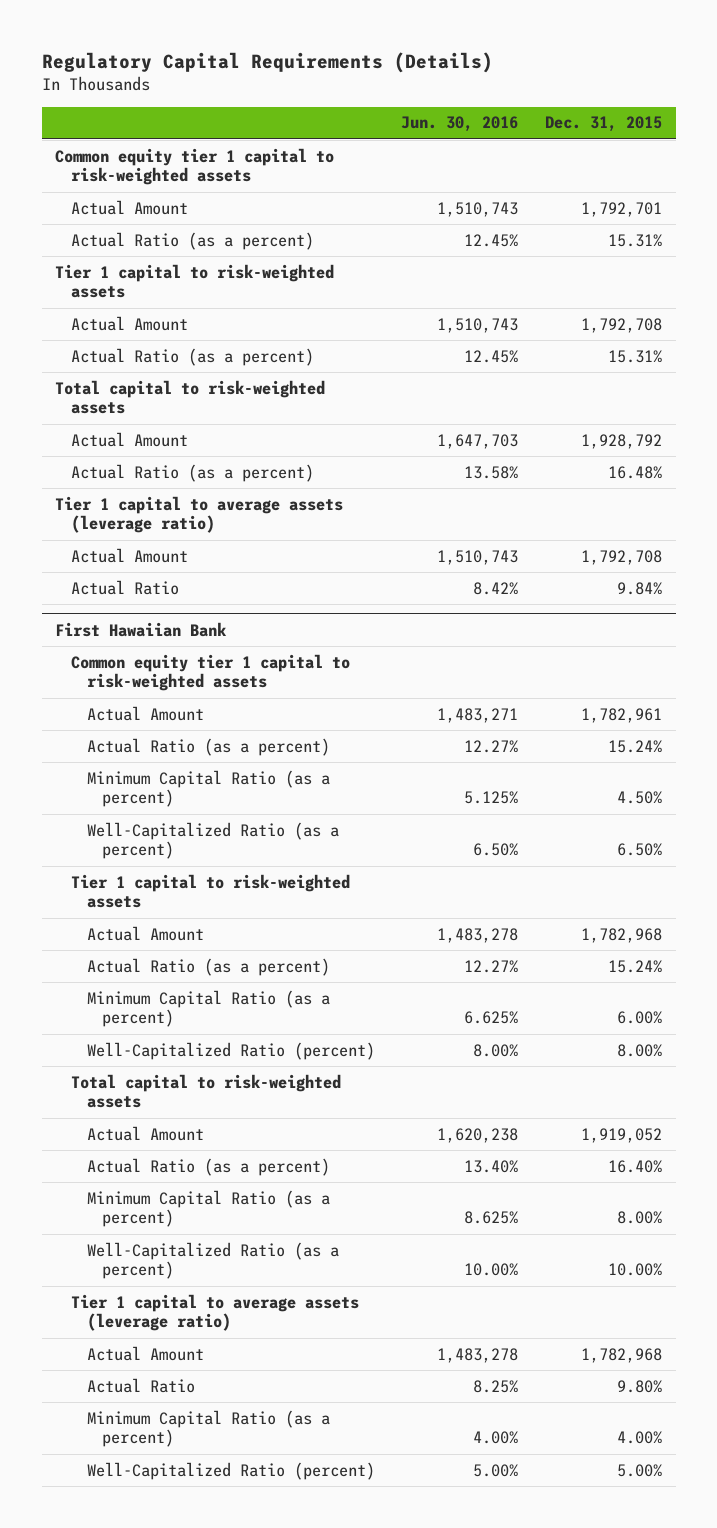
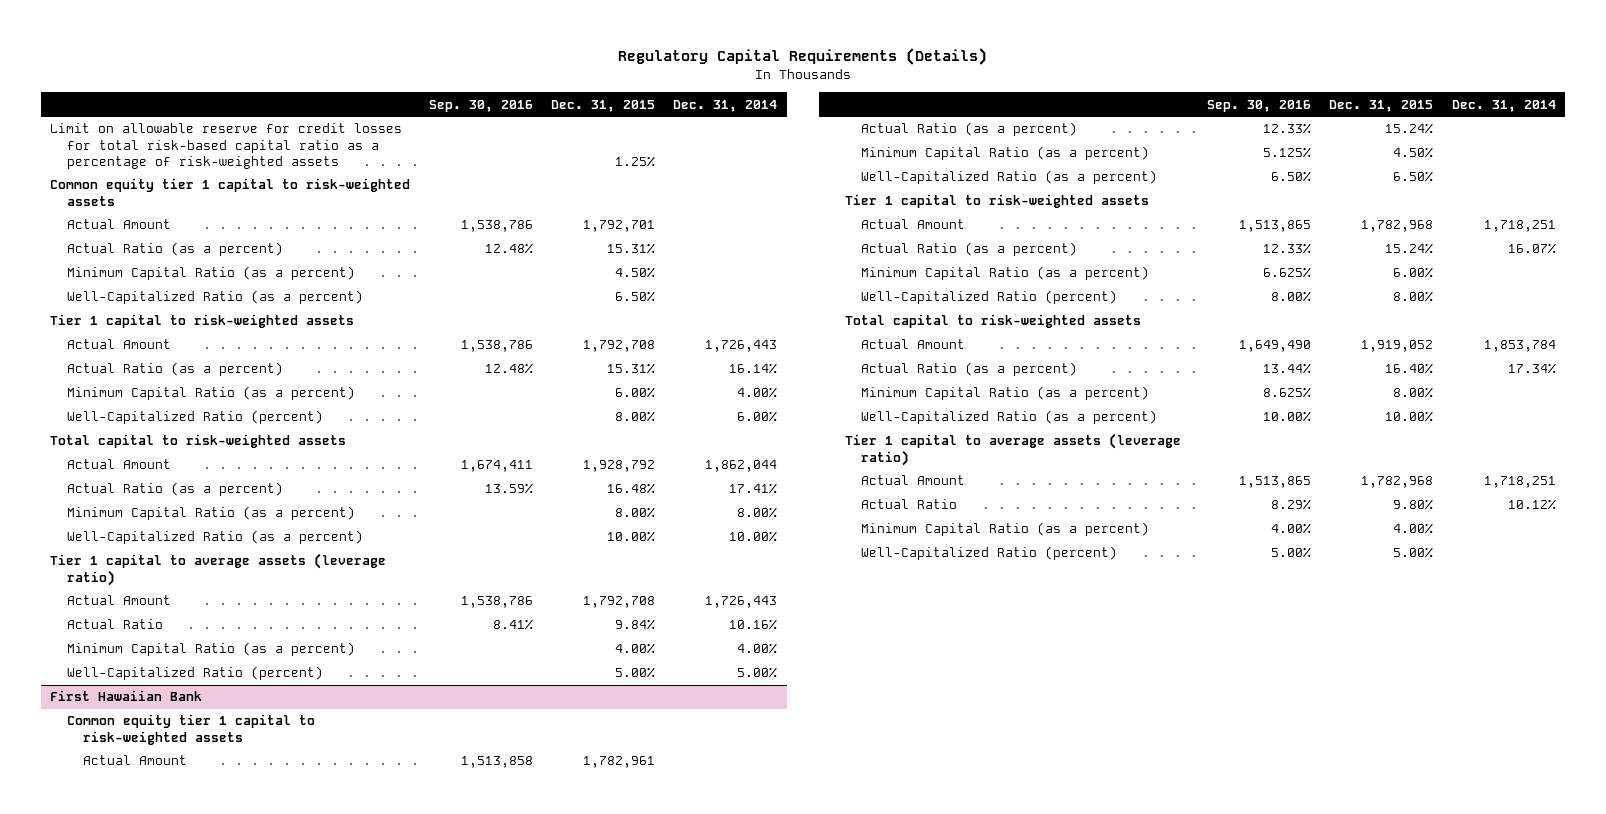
- | Jun. 30, 2016 | Dec. 31, 2015
+ | Sep. 30, 2016 | Dec. 31, 2015 | Dec. 31, 2014
+ Limit on allowable reserve for credit losses for total risk-based capital ratio as a percentage of risk-weighted assets | | 1.25% |
+ Minimum Capital Ratio (as a percent) | | 4.50% |
+ Well-Capitalized Ratio (as a percent) | | 6.50% |
+ Minimum Capital Ratio (as a percent) | | 6.00% | 4.00%
+ Well-Capitalized Ratio (percent) | | 8.00% | 6.00%
+ Minimum Capital Ratio (as a percent) | | 8.00% | 8.00%
+ Well-Capitalized Ratio (as a percent) | | 10.00% | 10.00%
+ Minimum Capital Ratio (as a percent) | | 4.00% | 4.00%
+ Well-Capitalized Ratio (percent) | | 5.00% | 5.00%

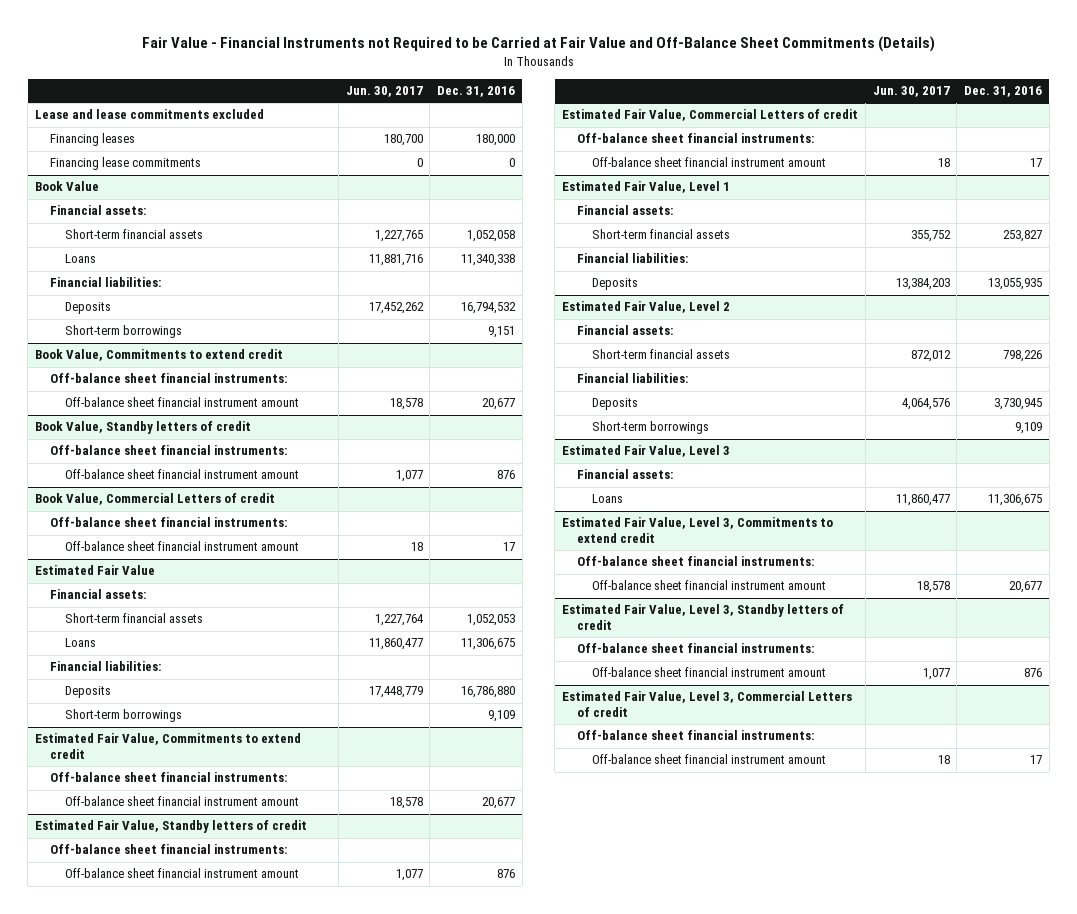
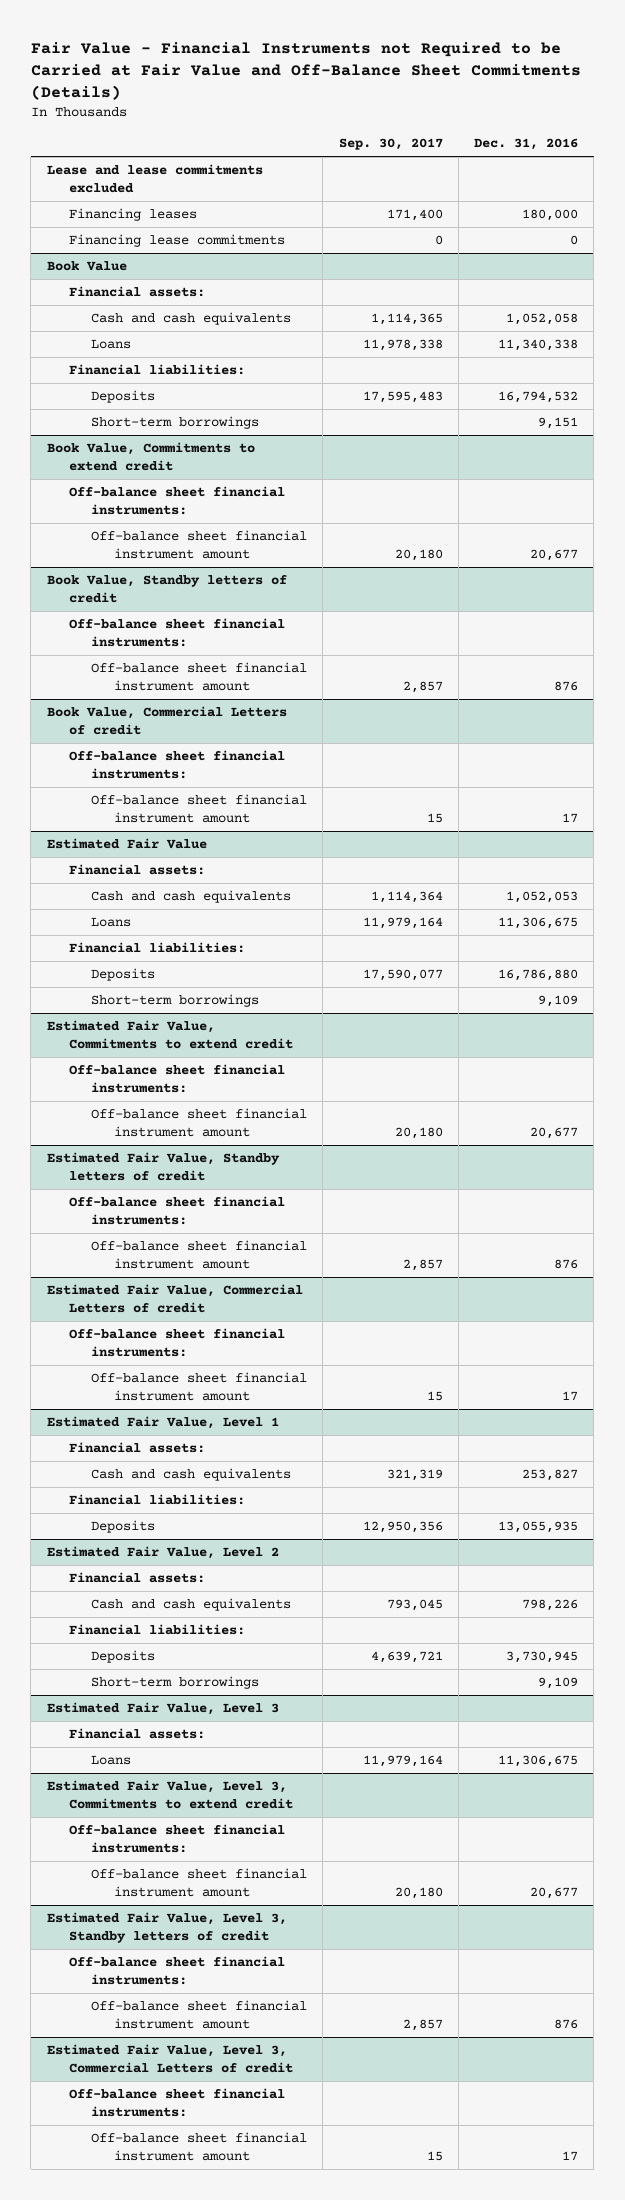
- | Jun. 30, 2017 | Dec. 31, 2016
+ | Sep. 30, 2017 | Dec. 31, 2016
@ Book Value
- Short-term financial assets | 1,227,765 | 1,052,058
+ Cash and cash equivalents | 1,114,365 | 1,052,058
@ Estimated Fair Value
- Short-term financial assets | 1,227,764 | 1,052,053
+ Cash and cash equivalents | 1,114,364 | 1,052,053
@ Estimated Fair Value, Level 1
- Short-term financial assets | 355,752 | 253,827
+ Cash and cash equivalents | 321,319 | 253,827
@ Estimated Fair Value, Level 2
- Short-term financial assets | 872,012 | 798,226
+ Cash and cash equivalents | 793,045 | 798,226

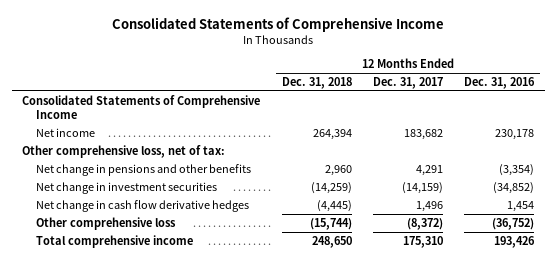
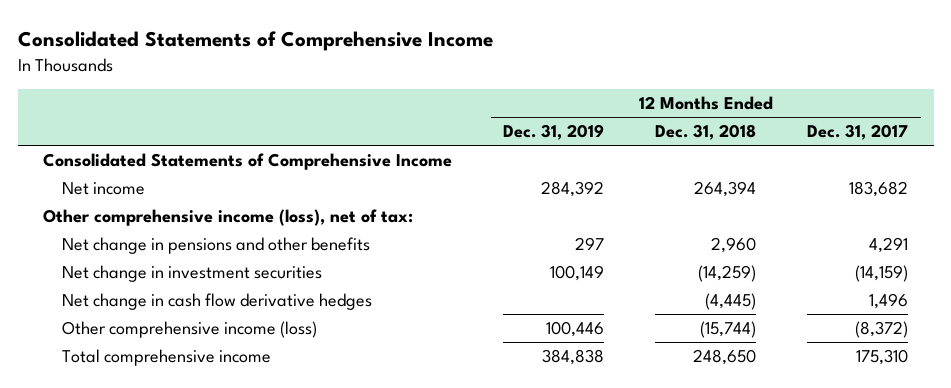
- | 12 Months Ended Dec. 31, 2018 | 12 Months Ended Dec. 31, 2017 | 12 Months Ended Dec. 31, 2016
+ | 12 Months Ended Dec. 31, 2019 | 12 Months Ended Dec. 31, 2018 | 12 Months Ended Dec. 31, 2017
- Other comprehensive loss, net of tax:
+ Other comprehensive income (loss), net of tax:
- Other comprehensive loss | (15,744) | (8,372) | (36,752)
+ Other comprehensive income (loss) | 100,446 | (15,744) | (8,372)

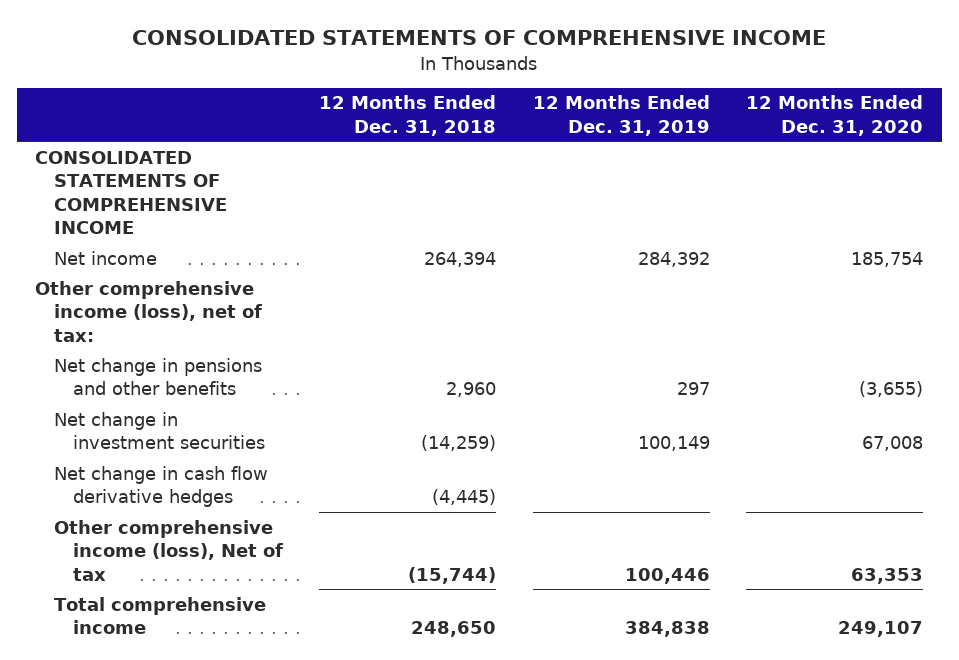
- Consolidated Statements of Comprehensive Income
+ CONSOLIDATED STATEMENTS OF COMPREHENSIVE INCOME
- | 12 Months Ended Dec. 31, 2019 | 12 Months Ended Dec. 31, 2018 | 12 Months Ended Dec. 31, 2017
+ | 12 Months Ended Dec. 31, 2018 | 12 Months Ended Dec. 31, 2019 | 12 Months Ended Dec. 31, 2020
- Consolidated Statements of Comprehensive Income
+ CONSOLIDATED STATEMENTS OF COMPREHENSIVE INCOME
- Other comprehensive income (loss) | 100,446 | (15,744) | (8,372)
+ Other comprehensive income (loss), Net of tax | (15,744) | 100,446 | 63,353

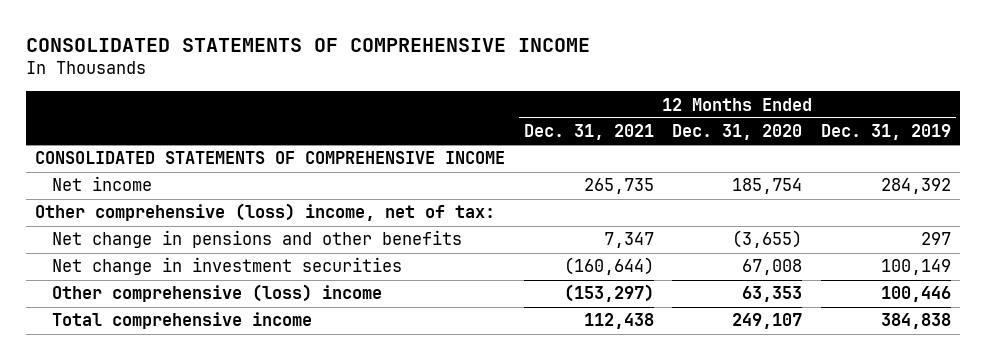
- | 12 Months Ended Dec. 31, 2018 | 12 Months Ended Dec. 31, 2019 | 12 Months Ended Dec. 31, 2020
+ | 12 Months Ended Dec. 31, 2021 | 12 Months Ended Dec. 31, 2020 | 12 Months Ended Dec. 31, 2019
- Other comprehensive income (loss), net of tax:
+ Other comprehensive (loss) income, net of tax:
- Net change in cash flow derivative hedges | (4,445) | |
- Other comprehensive income (loss), Net of tax | (15,744) | 100,446 | 63,353
+ Other comprehensive (loss) income | (153,297) | 63,353 | 100,446

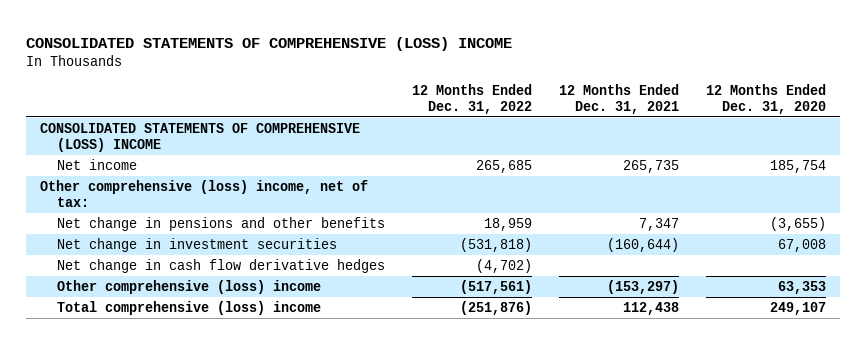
- CONSOLIDATED STATEMENTS OF COMPREHENSIVE INCOME
+ CONSOLIDATED STATEMENTS OF COMPREHENSIVE (LOSS) INCOME
- | 12 Months Ended Dec. 31, 2021 | 12 Months Ended Dec. 31, 2020 | 12 Months Ended Dec. 31, 2019
+ | 12 Months Ended Dec. 31, 2022 | 12 Months Ended Dec. 31, 2021 | 12 Months Ended Dec. 31, 2020
- CONSOLIDATED STATEMENTS OF COMPREHENSIVE INCOME
+ CONSOLIDATED STATEMENTS OF COMPREHENSIVE (LOSS) INCOME
+ Net change in cash flow derivative hedges | (4,702) | |
- Total comprehensive income | 112,438 | 249,107 | 384,838
+ Total comprehensive (loss) income | (251,876) | 112,438 | 249,107

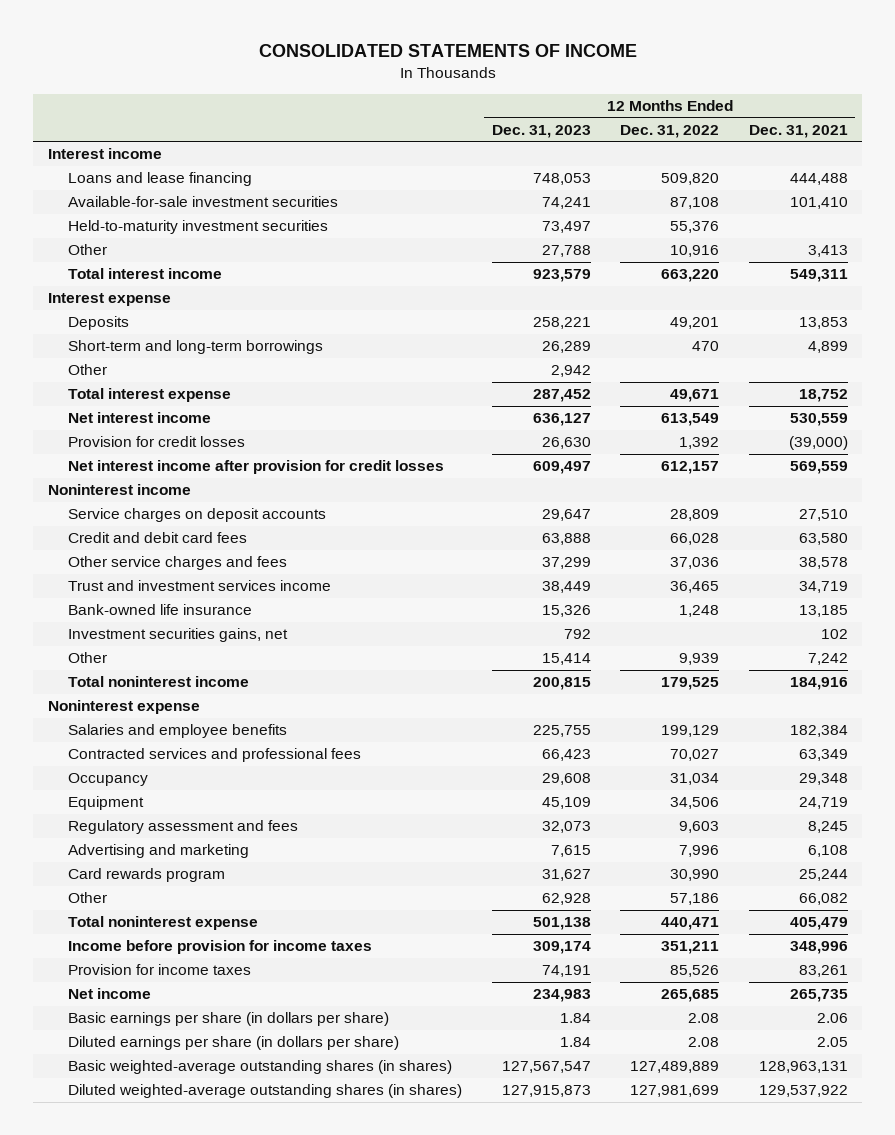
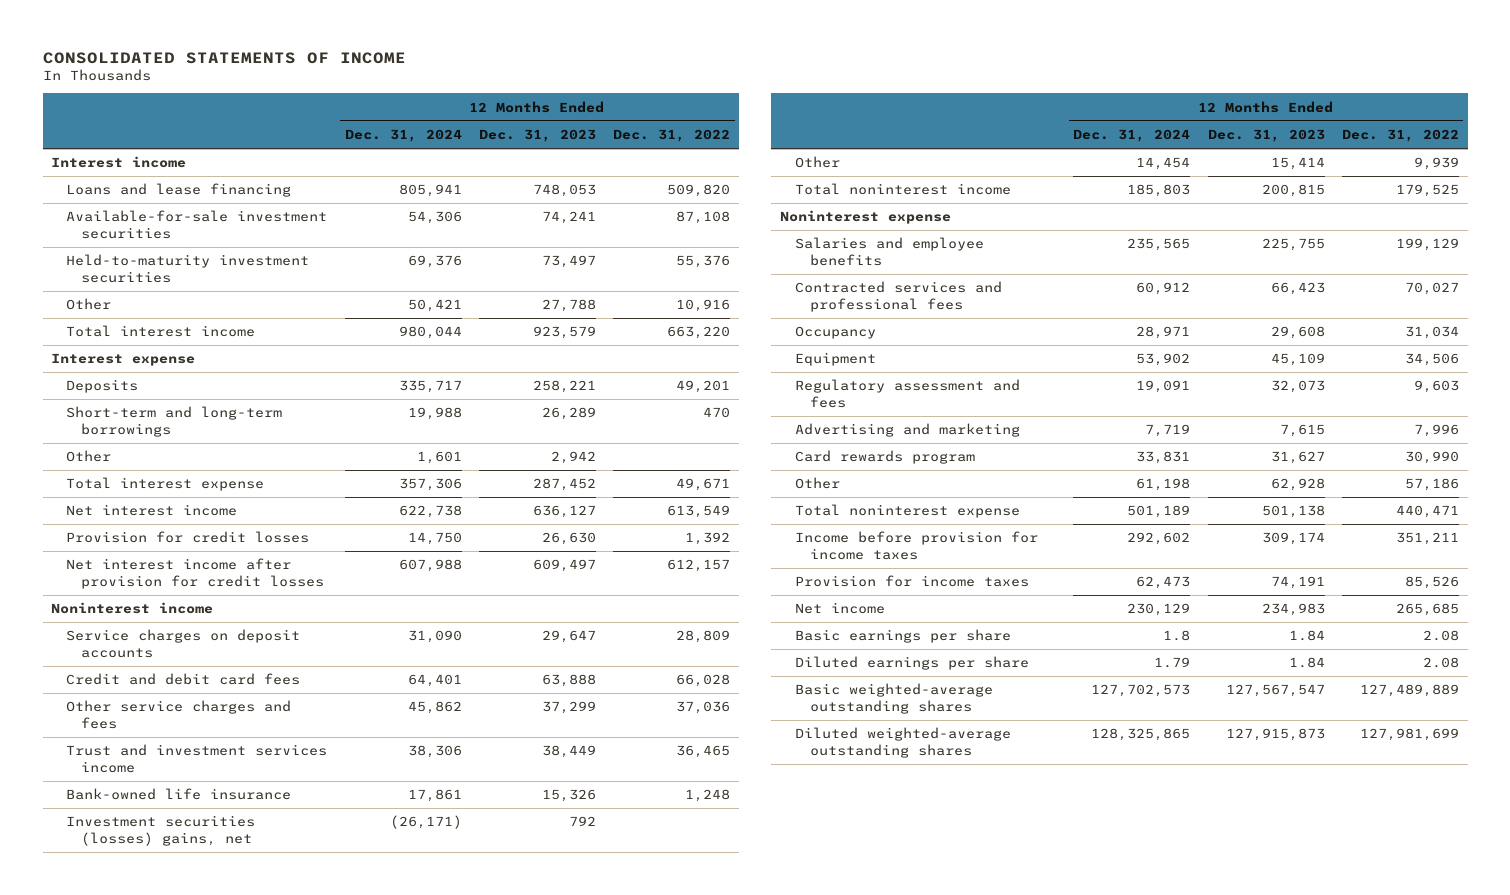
- | 12 Months Ended Dec. 31, 2023 | 12 Months Ended Dec. 31, 2022 | 12 Months Ended Dec. 31, 2021
+ | 12 Months Ended Dec. 31, 2024 | 12 Months Ended Dec. 31, 2023 | 12 Months Ended Dec. 31, 2022
- Investment securities gains, net | 792 | | 102
+ Investment securities (losses) gains, net | (26,171) | 792 |
- Basic earnings per share (in dollars per share) | 1.84 | 2.08 | 2.06
- Diluted earnings per share (in dollars per share) | 1.84 | 2.08 | 2.05
- Basic weighted-average outstanding shares (in shares) | 127,567,547 | 127,489,889 | 128,963,131
- Diluted weighted-average outstanding shares (in shares) | 127,915,873 | 127,981,699 | 129,537,922
+ Basic earnings per share | 1.8 | 1.84 | 2.08
+ Diluted earnings per share | 1.79 | 1.84 | 2.08
+ Basic weighted-average outstanding shares | 127,702,573 | 127,567,547 | 127,489,889
+ Diluted weighted-average outstanding shares | 128,325,865 | 127,915,873 | 127,981,699

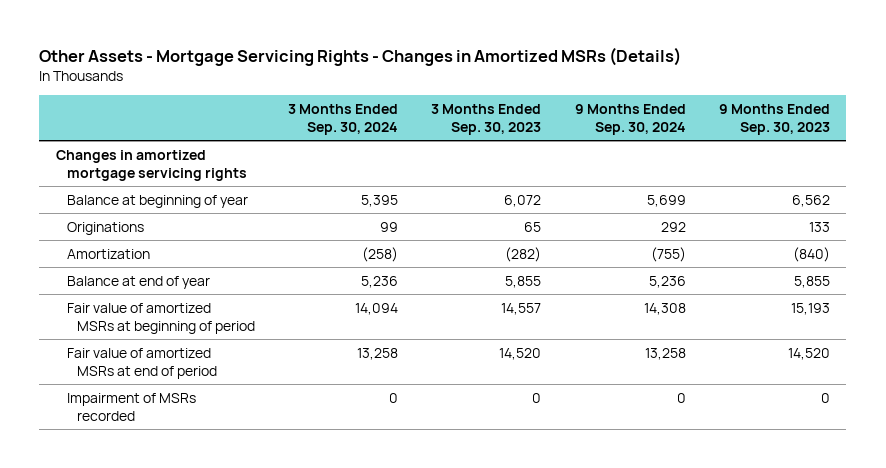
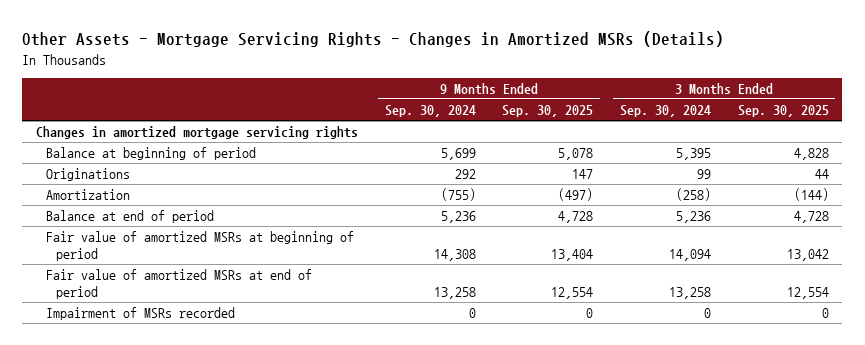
- | 3 Months Ended Sep. 30, 2024 | 3 Months Ended Sep. 30, 2023 | 9 Months Ended Sep. 30, 2024 | 9 Months Ended Sep. 30, 2023
+ | 9 Months Ended Sep. 30, 2024 | 9 Months Ended Sep. 30, 2025 | 3 Months Ended Sep. 30, 2024 | 3 Months Ended Sep. 30, 2025
- Balance at beginning of year | 5,395 | 6,072 | 5,699 | 6,562
+ Balance at beginning of period | 5,699 | 5,078 | 5,395 | 4,828
- Balance at end of year | 5,236 | 5,855 | 5,236 | 5,855
+ Balance at end of period | 5,236 | 4,728 | 5,236 | 4,728

